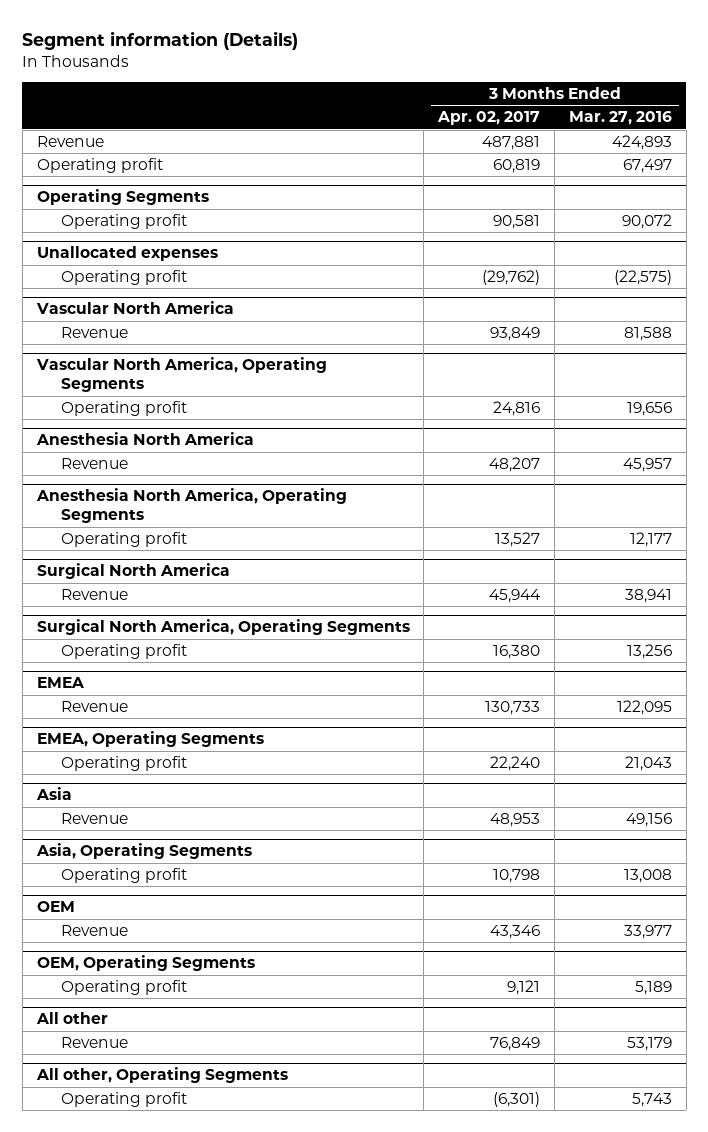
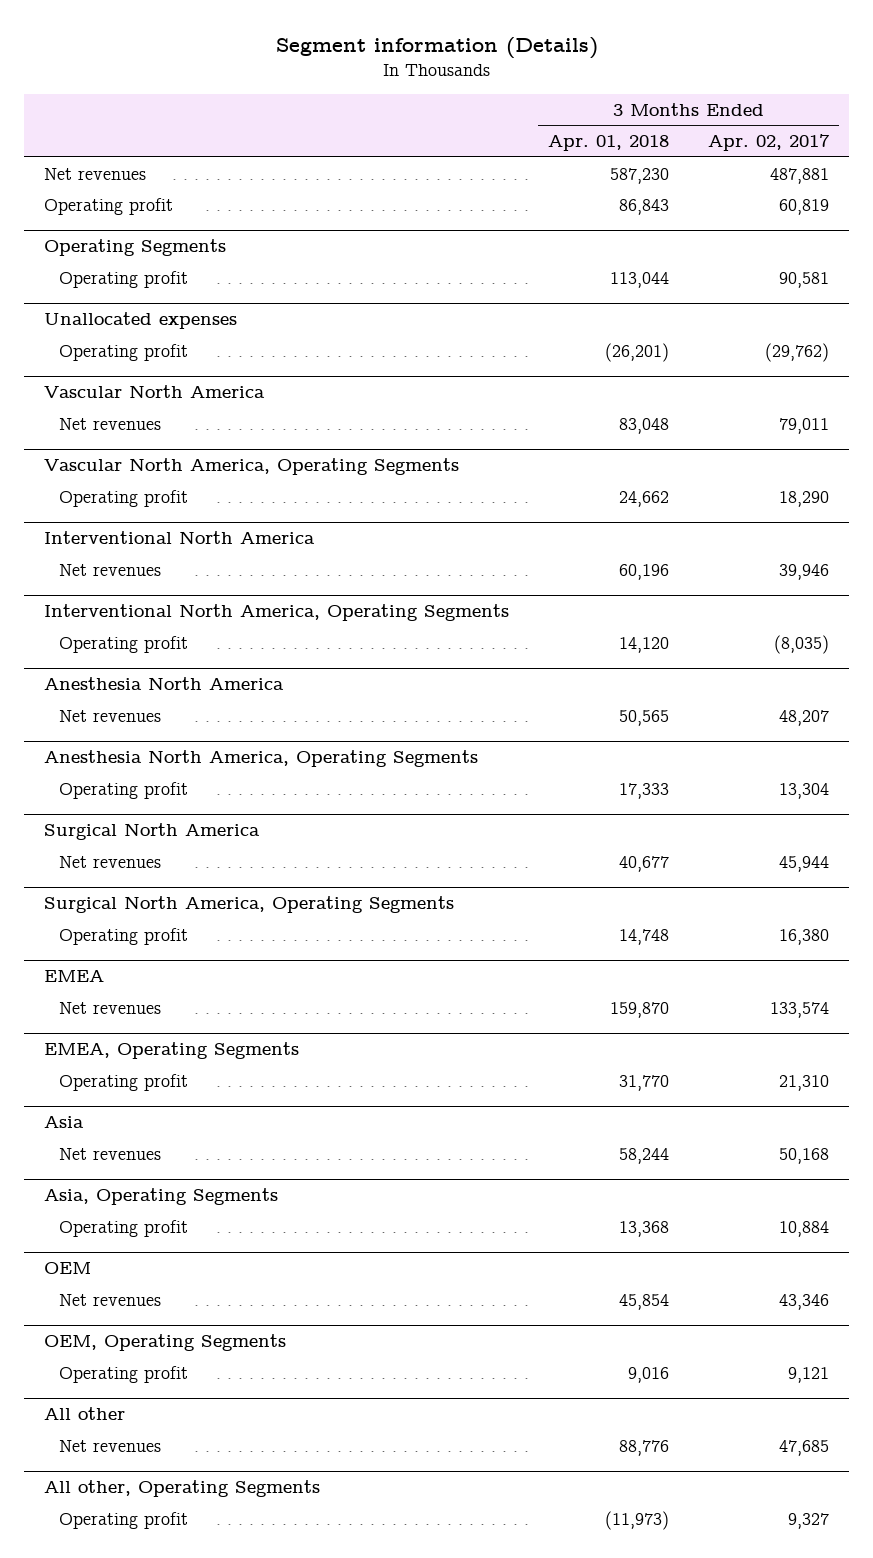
- | 3 Months Ended Apr. 02, 2017 | 3 Months Ended Mar. 27, 2016
+ | 3 Months Ended Apr. 01, 2018 | 3 Months Ended Apr. 02, 2017
- Revenue | 487,881 | 424,893
+ Net revenues | 587,230 | 487,881
@ Vascular North America
- Revenue | 93,849 | 81,588
+ Net revenues | 83,048 | 79,011
@ Vascular North America, Operating Segments
- Operating profit | 24,816 | 19,656
+ Operating profit | 24,662 | 18,290
+ Interventional North America
+ Net revenues | 60,196 | 39,946
+ Interventional North America, Operating Segments
+ Operating profit | 14,120 | (8,035)
@ Anesthesia North America
- Revenue | 48,207 | 45,957
+ Net revenues | 50,565 | 48,207
@ Anesthesia North America, Operating Segments
- Operating profit | 13,527 | 12,177
+ Operating profit | 17,333 | 13,304
@ Surgical North America
- Revenue | 45,944 | 38,941
+ Net revenues | 40,677 | 45,944
@ EMEA
- Revenue | 130,733 | 122,095
+ Net revenues | 159,870 | 133,574
@ EMEA, Operating Segments
- Operating profit | 22,240 | 21,043
+ Operating profit | 31,770 | 21,310
@ Asia
- Revenue | 48,953 | 49,156
+ Net revenues | 58,244 | 50,168
@ Asia, Operating Segments
- Operating profit | 10,798 | 13,008
+ Operating profit | 13,368 | 10,884
@ OEM
- Revenue | 43,346 | 33,977
+ Net revenues | 45,854 | 43,346
@ All other
- Revenue | 76,849 | 53,179
+ Net revenues | 88,776 | 47,685
@ All other, Operating Segments
- Operating profit | (6,301) | 5,743
+ Operating profit | (11,973) | 9,327

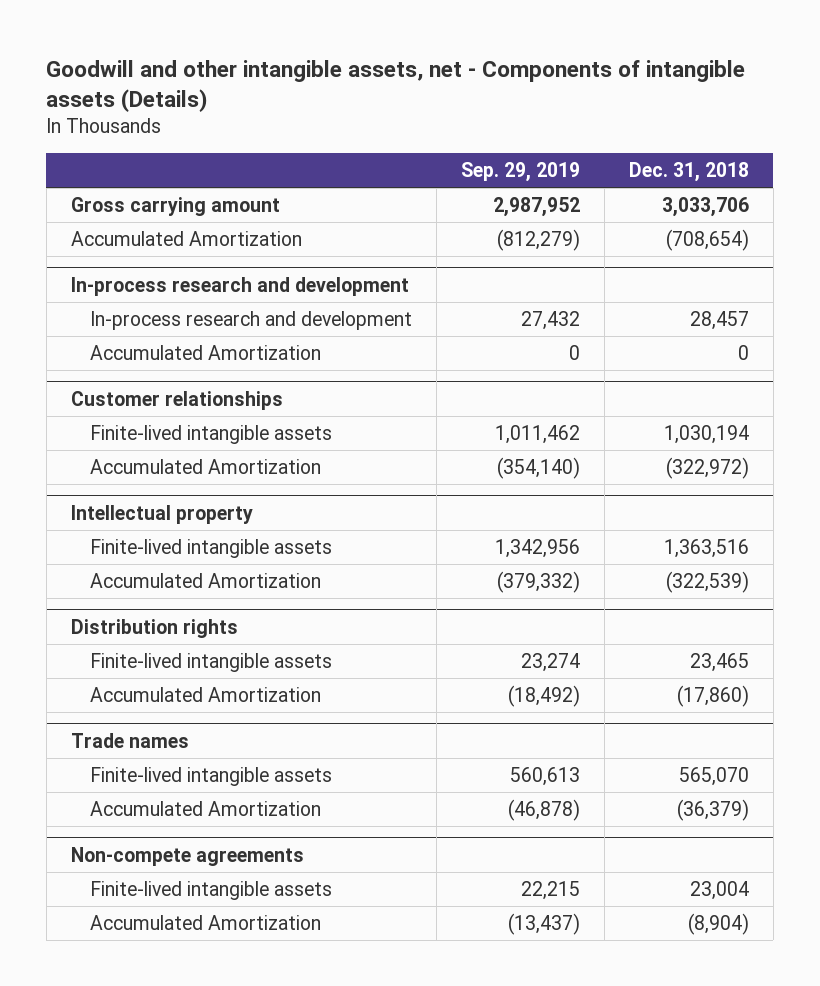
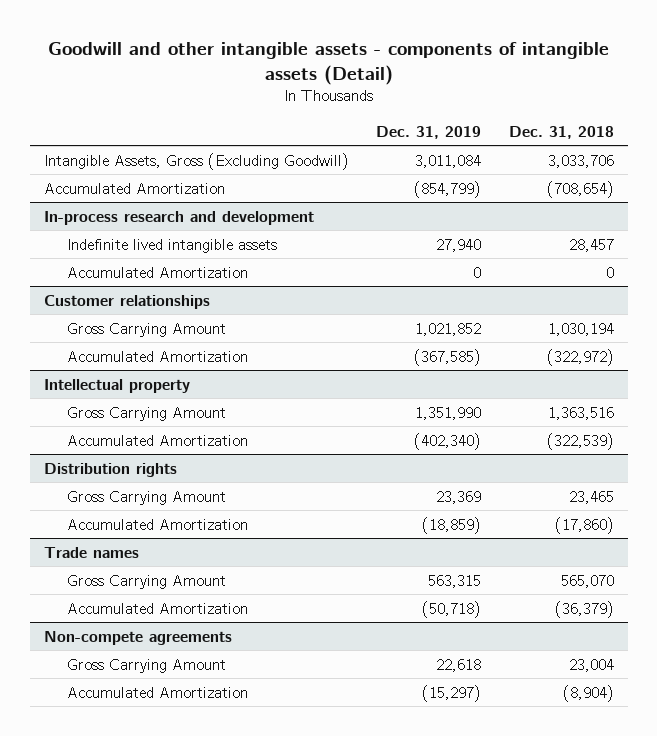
- Goodwill and other intangible assets, net - Components of intangible assets (Details)
+ Goodwill and other intangible assets - components of intangible assets (Detail)
- | Sep. 29, 2019 | Dec. 31, 2018
+ | Dec. 31, 2019 | Dec. 31, 2018
- Gross carrying amount | 2,987,952 | 3,033,706
+ Intangible Assets, Gross (Excluding Goodwill) | 3,011,084 | 3,033,706
@ In-process research and development
- In-process research and development | 27,432 | 28,457
+ Indefinite lived intangible assets | 27,940 | 28,457
@ Customer relationships
- Finite-lived intangible assets | 1,011,462 | 1,030,194
+ Gross Carrying Amount | 1,021,852 | 1,030,194
@ Intellectual property
- Finite-lived intangible assets | 1,342,956 | 1,363,516
+ Gross Carrying Amount | 1,351,990 | 1,363,516
@ Distribution rights
- Finite-lived intangible assets | 23,274 | 23,465
+ Gross Carrying Amount | 23,369 | 23,465
@ Trade names
- Finite-lived intangible assets | 560,613 | 565,070
+ Gross Carrying Amount | 563,315 | 565,070
@ Non-compete agreements
- Finite-lived intangible assets | 22,215 | 23,004
+ Gross Carrying Amount | 22,618 | 23,004

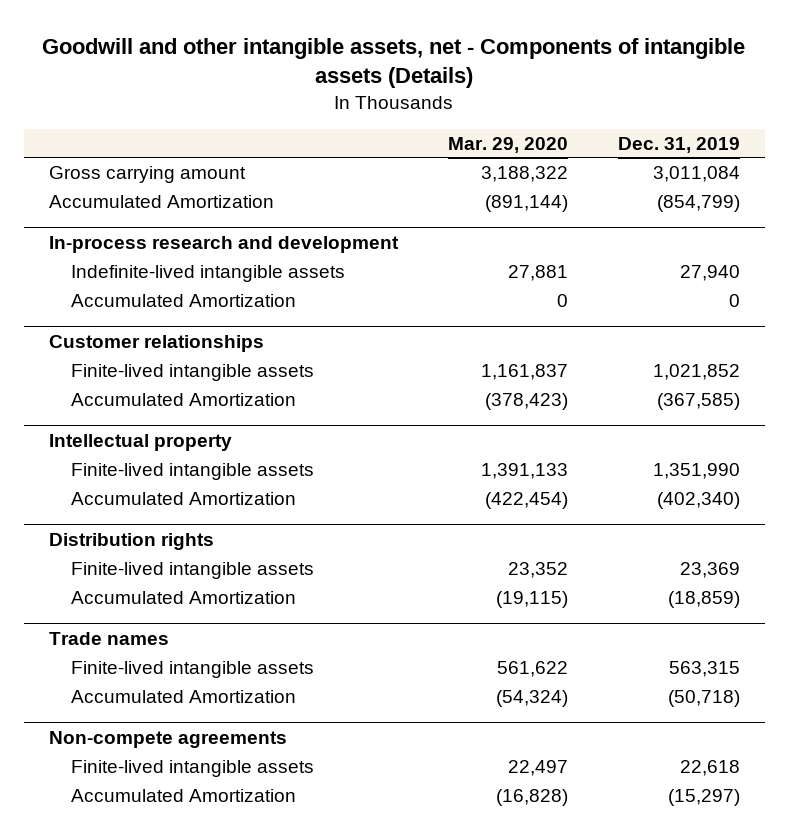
- Goodwill and other intangible assets - components of intangible assets (Detail)
+ Goodwill and other intangible assets, net - Components of intangible assets (Details)
- | Dec. 31, 2019 | Dec. 31, 2018
+ | Mar. 29, 2020 | Dec. 31, 2019
- Intangible Assets, Gross (Excluding Goodwill) | 3,011,084 | 3,033,706
+ Gross carrying amount | 3,188,322 | 3,011,084
@ In-process research and development
- Indefinite lived intangible assets | 27,940 | 28,457
+ Indefinite-lived intangible assets | 27,881 | 27,940
@ Customer relationships
- Gross Carrying Amount | 1,021,852 | 1,030,194
+ Finite-lived intangible assets | 1,161,837 | 1,021,852
@ Intellectual property
- Gross Carrying Amount | 1,351,990 | 1,363,516
+ Finite-lived intangible assets | 1,391,133 | 1,351,990
@ Distribution rights
- Gross Carrying Amount | 23,369 | 23,465
+ Finite-lived intangible assets | 23,352 | 23,369
@ Trade names
- Gross Carrying Amount | 563,315 | 565,070
+ Finite-lived intangible assets | 561,622 | 563,315
@ Non-compete agreements
- Gross Carrying Amount | 22,618 | 23,004
+ Finite-lived intangible assets | 22,497 | 22,618

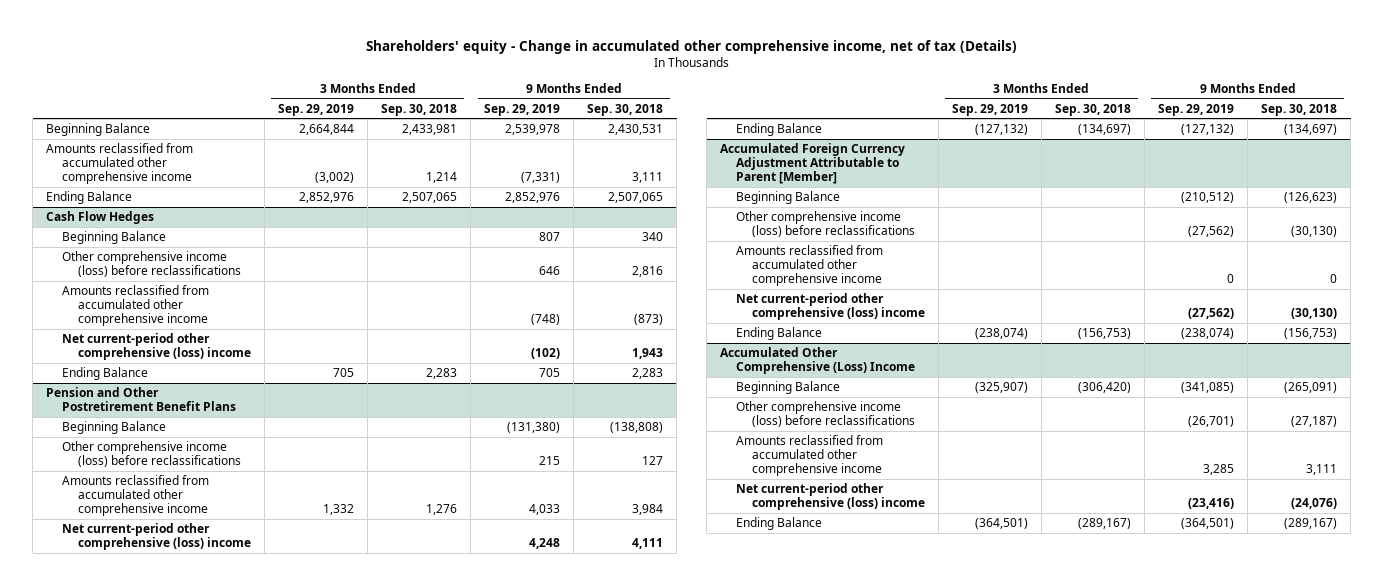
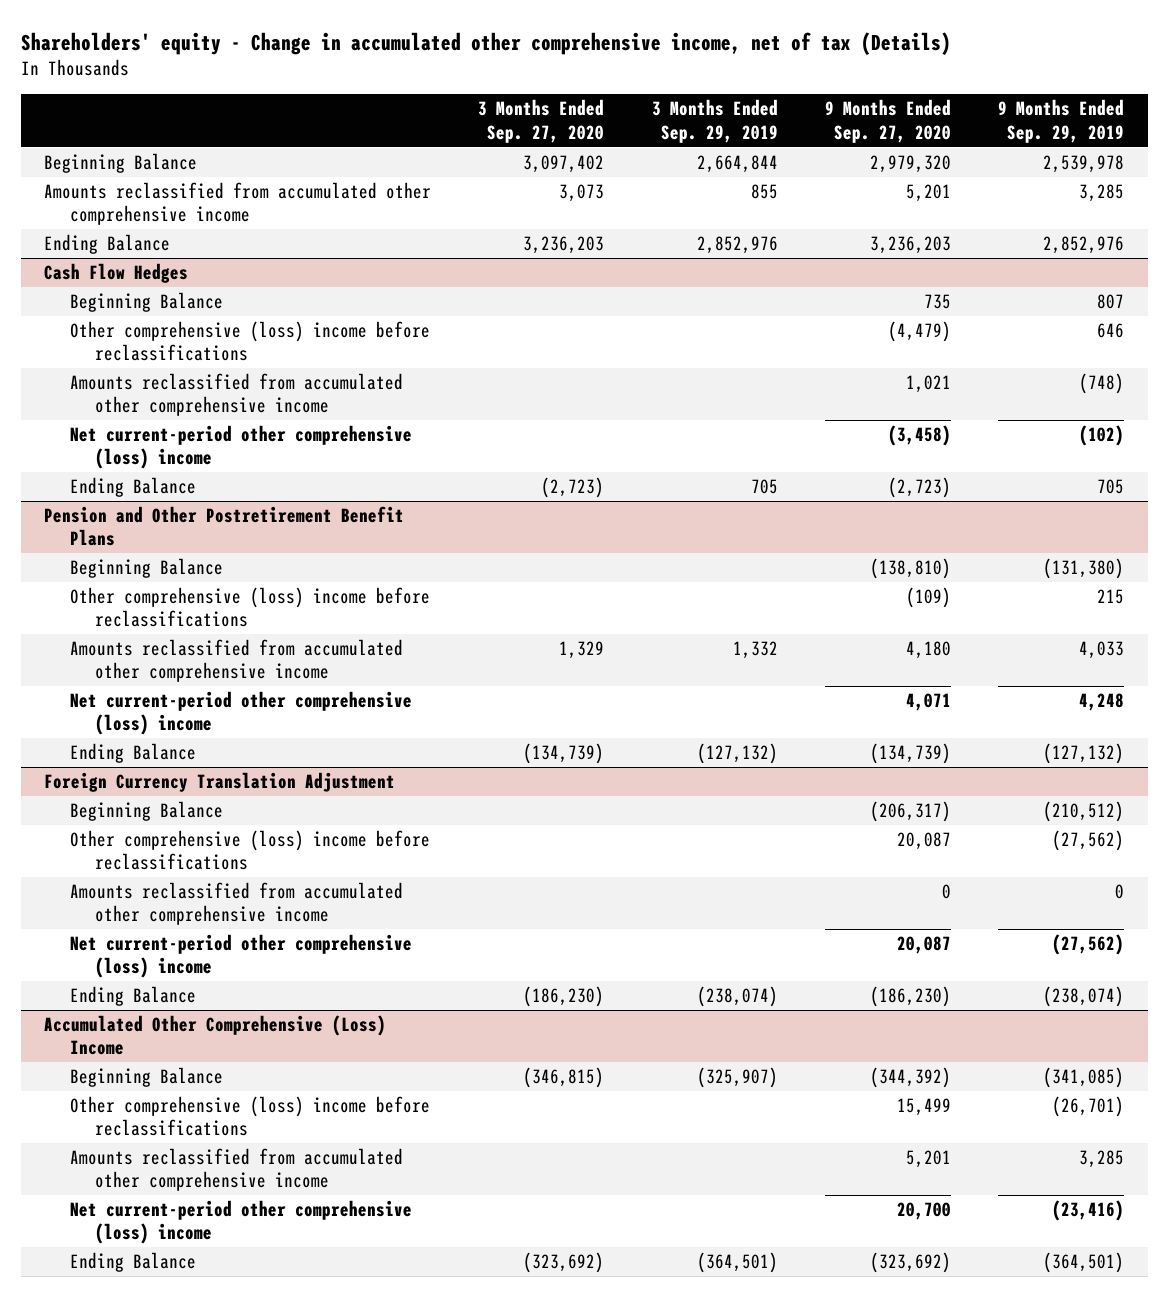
- | 3 Months Ended Sep. 29, 2019 | 3 Months Ended Sep. 30, 2018 | 9 Months Ended Sep. 29, 2019 | 9 Months Ended Sep. 30, 2018
+ | 3 Months Ended Sep. 27, 2020 | 3 Months Ended Sep. 29, 2019 | 9 Months Ended Sep. 27, 2020 | 9 Months Ended Sep. 29, 2019
- Amounts reclassified from accumulated other comprehensive income | (3,002) | 1,214 | (7,331) | 3,111
+ Amounts reclassified from accumulated other comprehensive income | 3,073 | 855 | 5,201 | 3,285
@ Cash Flow Hedges
- Other comprehensive income (loss) before reclassifications | | | 646 | 2,816
+ Other comprehensive (loss) income before reclassifications | | | (4,479) | 646
@ Pension and Other Postretirement Benefit Plans
- Other comprehensive income (loss) before reclassifications | | | 215 | 127
+ Other comprehensive (loss) income before reclassifications | | | (109) | 215
- Accumulated Foreign Currency Adjustment Attributable to Parent [Member]
+ Foreign Currency Translation Adjustment
- Other comprehensive income (loss) before reclassifications | | | (27,562) | (30,130)
+ Other comprehensive (loss) income before reclassifications | | | 20,087 | (27,562)
@ Accumulated Other Comprehensive (Loss) Income
- Other comprehensive income (loss) before reclassifications | | | (26,701) | (27,187)
+ Other comprehensive (loss) income before reclassifications | | | 15,499 | (26,701)

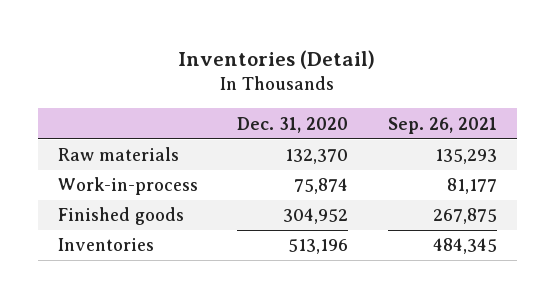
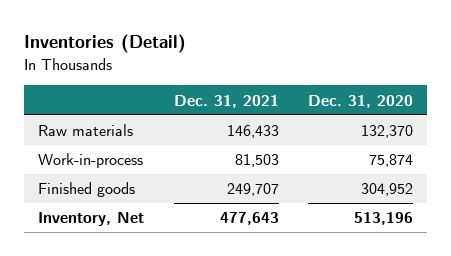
- | Dec. 31, 2020 | Sep. 26, 2021
+ | Dec. 31, 2021 | Dec. 31, 2020
- Inventories | 513,196 | 484,345
+ Inventory, Net | 477,643 | 513,196

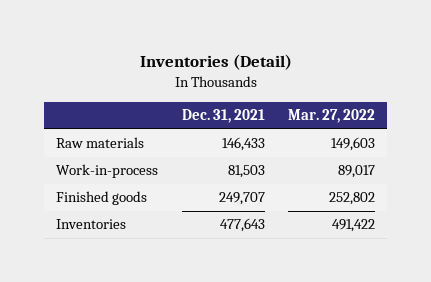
- | Dec. 31, 2021 | Dec. 31, 2020
+ | Dec. 31, 2021 | Mar. 27, 2022
- Inventory, Net | 477,643 | 513,196
+ Inventories | 477,643 | 491,422

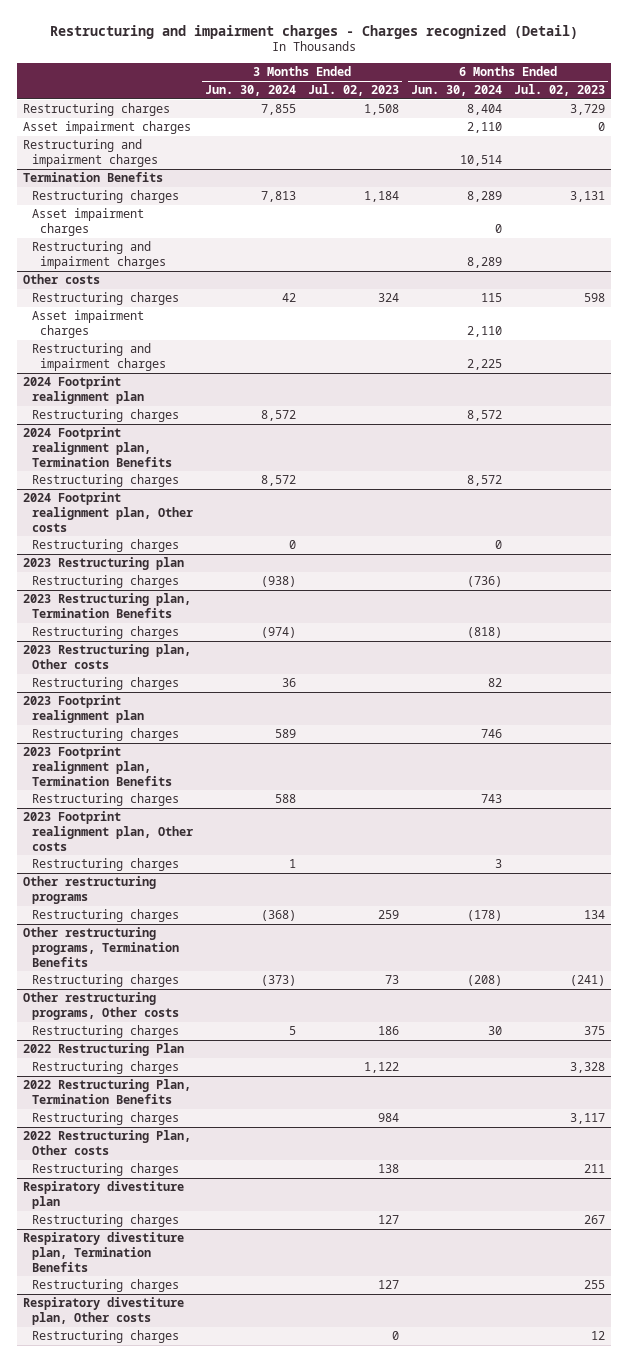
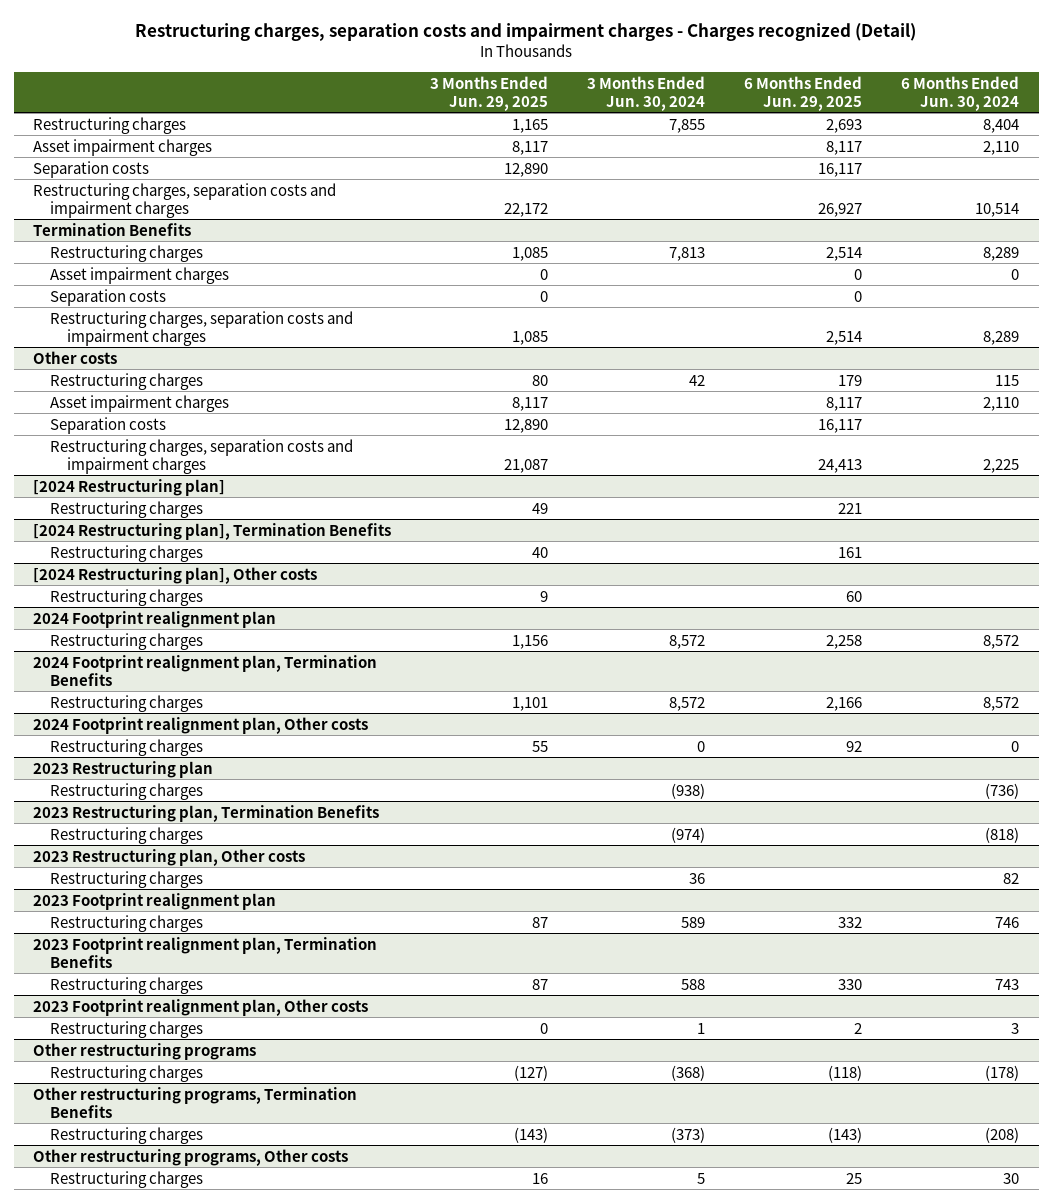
- Restructuring and impairment charges - Charges recognized (Detail)
+ Restructuring charges, separation costs and impairment charges - Charges recognized (Detail)
- | 3 Months Ended Jun. 30, 2024 | 3 Months Ended Jul. 02, 2023 | 6 Months Ended Jun. 30, 2024 | 6 Months Ended Jul. 02, 2023
+ | 3 Months Ended Jun. 29, 2025 | 3 Months Ended Jun. 30, 2024 | 6 Months Ended Jun. 29, 2025 | 6 Months Ended Jun. 30, 2024
- Restructuring and impairment charges | | | 10,514 |
+ Separation costs | 12,890 | | 16,117 |
+ Restructuring charges, separation costs and impairment charges | 22,172 | | 26,927 | 10,514
@ Termination Benefits
- Restructuring and impairment charges | | | 8,289 |
+ Separation costs | 0 | | 0 |
+ Restructuring charges, separation costs and impairment charges | 1,085 | | 2,514 | 8,289
@ Other costs
- Restructuring and impairment charges | | | 2,225 |
+ Separation costs | 12,890 | | 16,117 |
+ Restructuring charges, separation costs and impairment charges | 21,087 | | 24,413 | 2,225
+ [2024 Restructuring plan]
+ Restructuring charges | 49 | | 221 |
+ [2024 Restructuring plan], Termination Benefits
+ Restructuring charges | 40 | | 161 |
+ [2024 Restructuring plan], Other costs
+ Restructuring charges | 9 | | 60 |
- 2022 Restructuring Plan
- Restructuring charges | | 1,122 | | 3,328
- 2022 Restructuring Plan, Termination Benefits
- Restructuring charges | | 984 | | 3,117
- 2022 Restructuring Plan, Other costs
- Restructuring charges | | 138 | | 211
- Respiratory divestiture plan
- Restructuring charges | | 127 | | 267
- Respiratory divestiture plan, Termination Benefits
- Restructuring charges | | 127 | | 255
- Respiratory divestiture plan, Other costs
- Restructuring charges | | 0 | | 12

